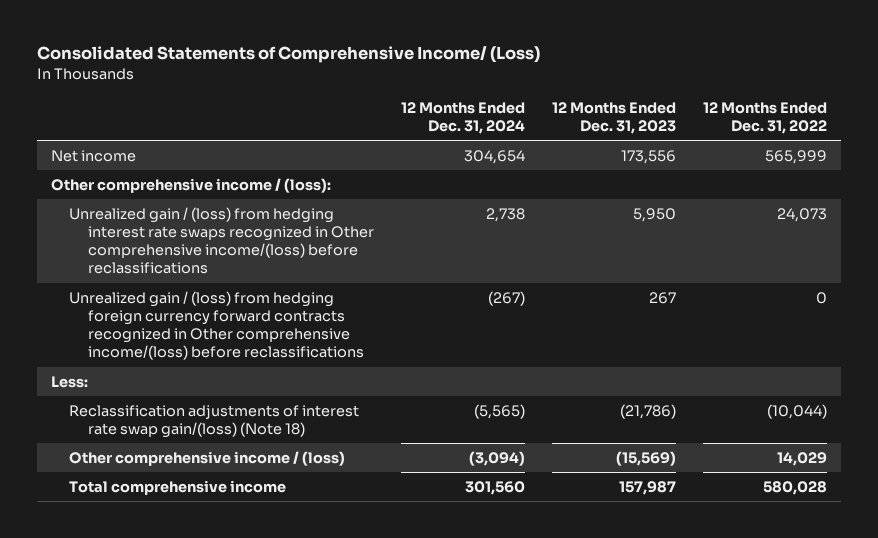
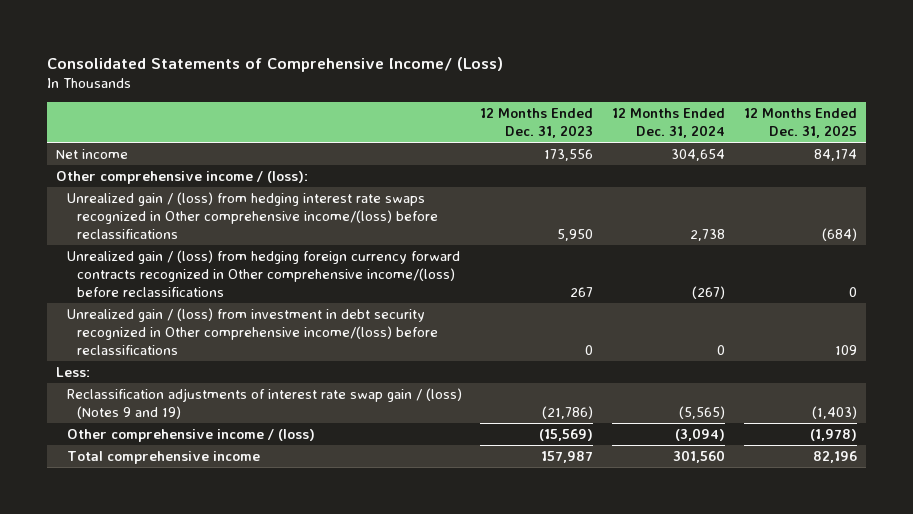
- | 12 Months Ended Dec. 31, 2024 | 12 Months Ended Dec. 31, 2023 | 12 Months Ended Dec. 31, 2022
+ | 12 Months Ended Dec. 31, 2023 | 12 Months Ended Dec. 31, 2024 | 12 Months Ended Dec. 31, 2025
+ Unrealized gain / (loss) from investment in debt security recognized in Other comprehensive income/(loss) before reclassifications | 0 | 0 | 109
- Reclassification adjustments of interest rate swap gain/(loss) (Note 18) | (5,565) | (21,786) | (10,044)
+ Reclassification adjustments of interest rate swap gain / (loss) (Notes 9 and 19) | (21,786) | (5,565) | (1,403)

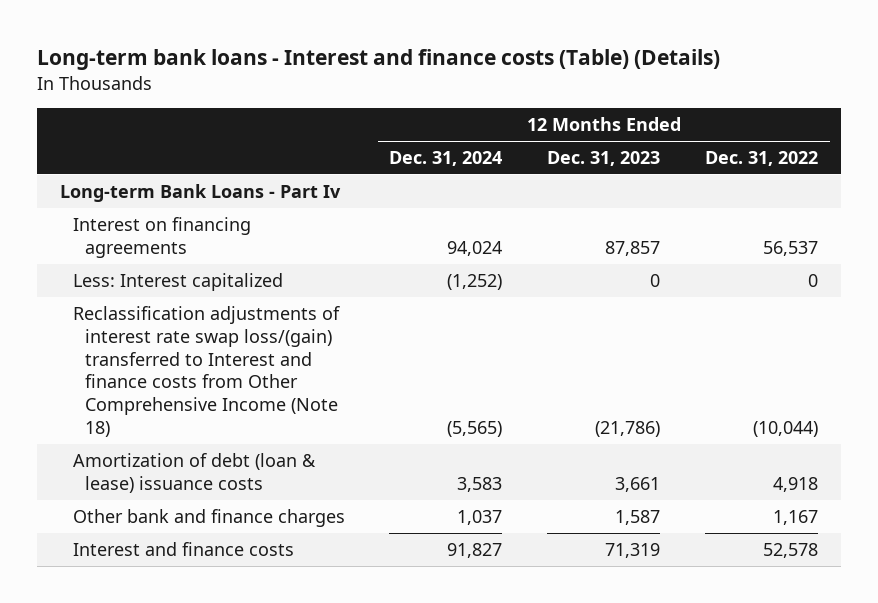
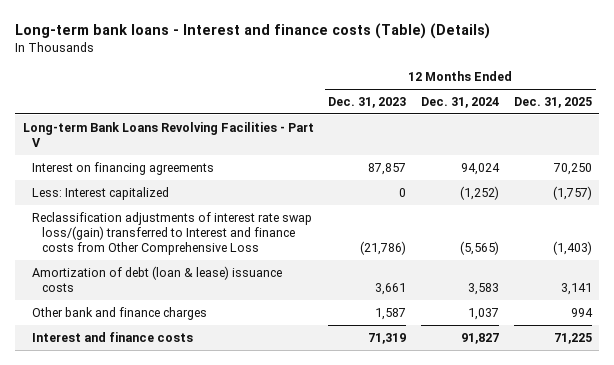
- | 12 Months Ended Dec. 31, 2024 | 12 Months Ended Dec. 31, 2023 | 12 Months Ended Dec. 31, 2022
+ | 12 Months Ended Dec. 31, 2023 | 12 Months Ended Dec. 31, 2024 | 12 Months Ended Dec. 31, 2025
- Long-term Bank Loans - Part Iv
+ Long-term Bank Loans Revolving Facilities - Part V
- Reclassification adjustments of interest rate swap loss/(gain) transferred to Interest and finance costs from Other Comprehensive Income (Note 18) | (5,565) | (21,786) | (10,044)
+ Reclassification adjustments of interest rate swap loss/(gain) transferred to Interest and finance costs from Other Comprehensive Loss | (21,786) | (5,565) | (1,403)

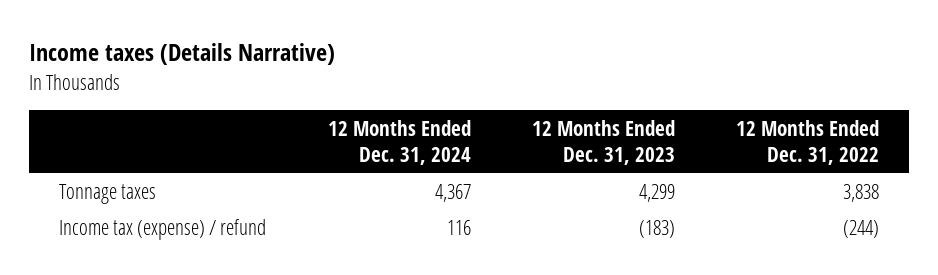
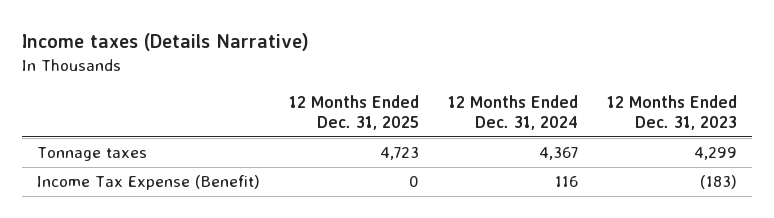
- | 12 Months Ended Dec. 31, 2024 | 12 Months Ended Dec. 31, 2023 | 12 Months Ended Dec. 31, 2022
+ | 12 Months Ended Dec. 31, 2025 | 12 Months Ended Dec. 31, 2024 | 12 Months Ended Dec. 31, 2023
- Income tax (expense) / refund | 116 | (183) | (244)
+ Income Tax Expense (Benefit) | 0 | 116 | (183)

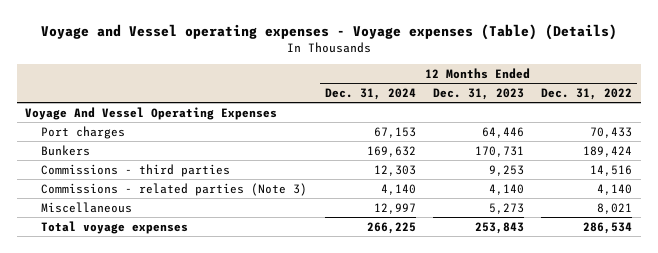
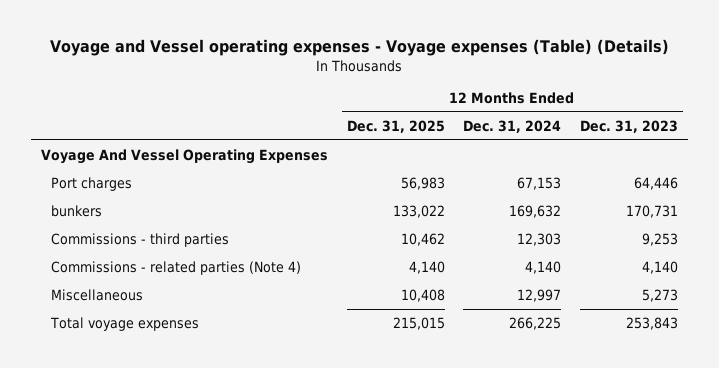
- | 12 Months Ended Dec. 31, 2024 | 12 Months Ended Dec. 31, 2023 | 12 Months Ended Dec. 31, 2022
+ | 12 Months Ended Dec. 31, 2025 | 12 Months Ended Dec. 31, 2024 | 12 Months Ended Dec. 31, 2023
- Bunkers | 169,632 | 170,731 | 189,424
+ bunkers | 133,022 | 169,632 | 170,731
- Commissions - related parties (Note 3) | 4,140 | 4,140 | 4,140
+ Commissions - related parties (Note 4) | 4,140 | 4,140 | 4,140

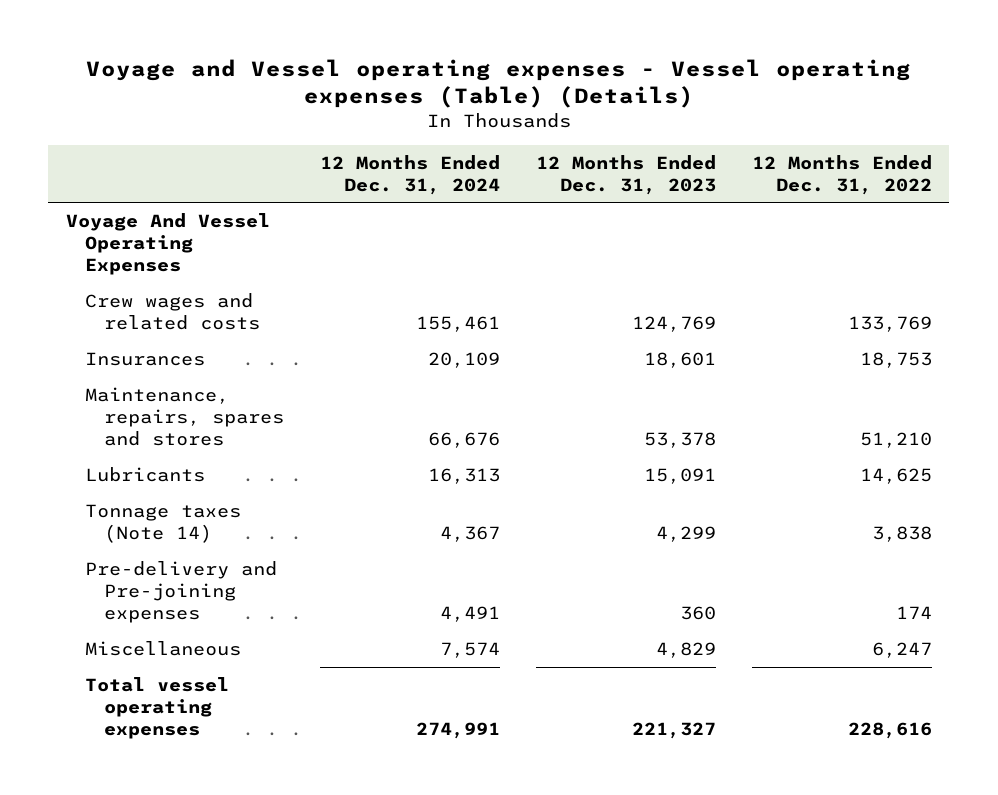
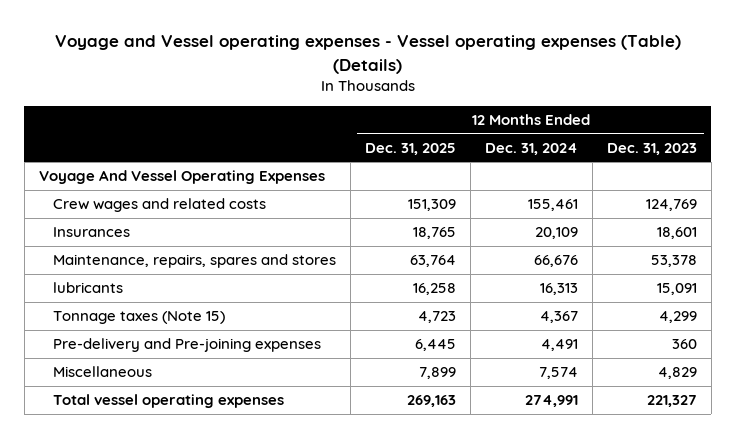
- | 12 Months Ended Dec. 31, 2024 | 12 Months Ended Dec. 31, 2023 | 12 Months Ended Dec. 31, 2022
+ | 12 Months Ended Dec. 31, 2025 | 12 Months Ended Dec. 31, 2024 | 12 Months Ended Dec. 31, 2023
- Lubricants | 16,313 | 15,091 | 14,625
- Tonnage taxes (Note 14) | 4,367 | 4,299 | 3,838
+ lubricants | 16,258 | 16,313 | 15,091
+ Tonnage taxes (Note 15) | 4,723 | 4,367 | 4,299

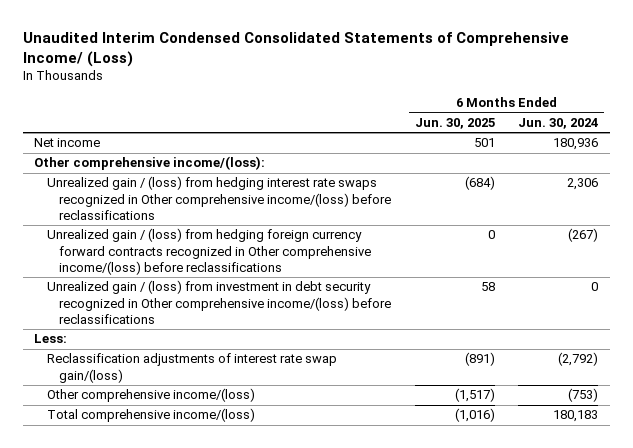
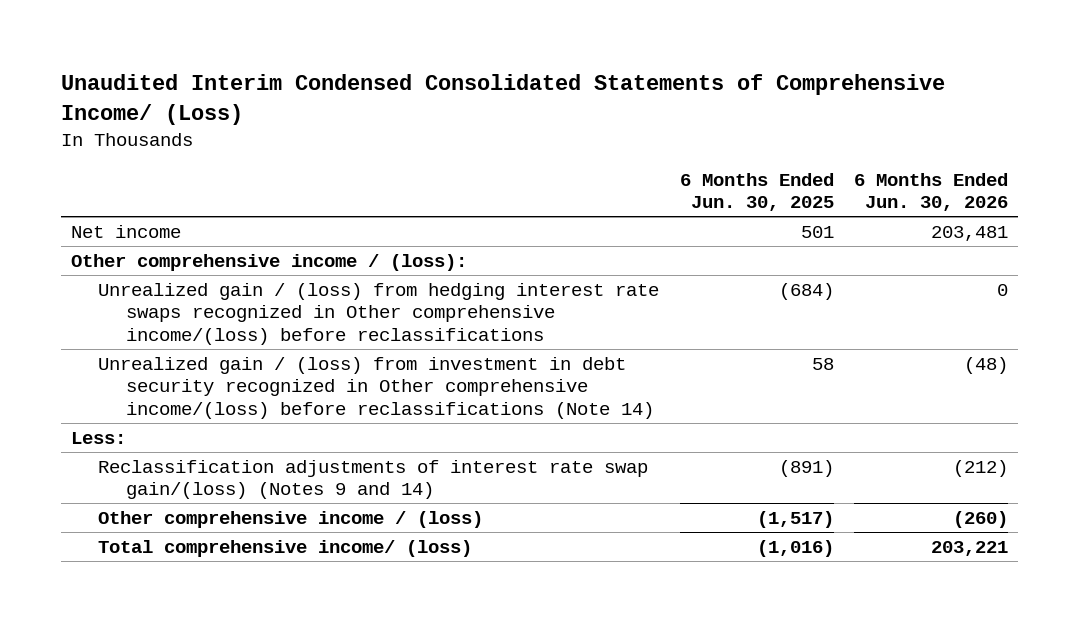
- | 6 Months Ended Jun. 30, 2025 | 6 Months Ended Jun. 30, 2024
+ | 6 Months Ended Jun. 30, 2025 | 6 Months Ended Jun. 30, 2026
- Other comprehensive income/(loss):
+ Other comprehensive income / (loss):
- Unrealized gain / (loss) from hedging foreign currency forward contracts recognized in Other comprehensive income/(loss) before reclassifications | 0 | (267)
- Unrealized gain / (loss) from investment in debt security recognized in Other comprehensive income/(loss) before reclassifications | 58 | 0
+ Unrealized gain / (loss) from investment in debt security recognized in Other comprehensive income/(loss) before reclassifications (Note 14) | 58 | (48)
- Reclassification adjustments of interest rate swap gain/(loss) | (891) | (2,792)
- Other comprehensive income/(loss) | (1,517) | (753)
- Total comprehensive income/(loss) | (1,016) | 180,183
+ Reclassification adjustments of interest rate swap gain/(loss) (Notes 9 and 14) | (891) | (212)
+ Other comprehensive income / (loss) | (1,517) | (260)
+ Total comprehensive income/ (loss) | (1,016) | 203,221

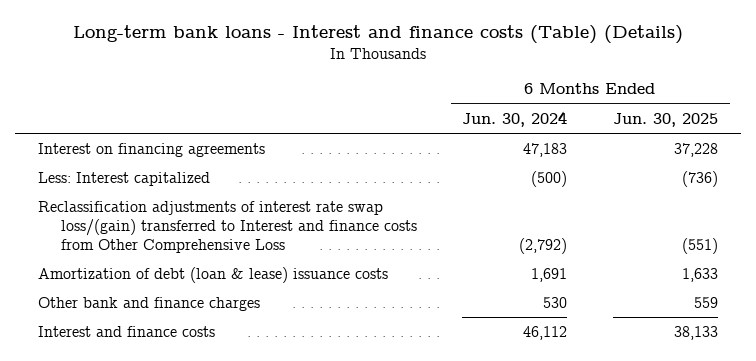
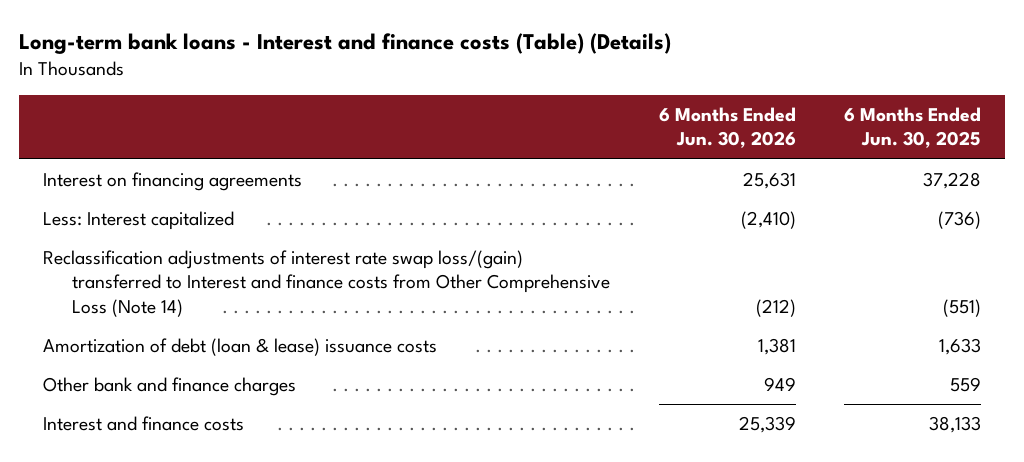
- | 6 Months Ended Jun. 30, 2024 | 6 Months Ended Jun. 30, 2025
+ | 6 Months Ended Jun. 30, 2026 | 6 Months Ended Jun. 30, 2025
- Reclassification adjustments of interest rate swap loss/(gain) transferred to Interest and finance costs from Other Comprehensive Loss | (2,792) | (551)
+ Reclassification adjustments of interest rate swap loss/(gain) transferred to Interest and finance costs from Other Comprehensive Loss (Note 14) | (212) | (551)

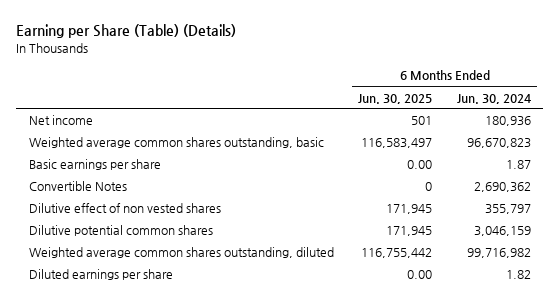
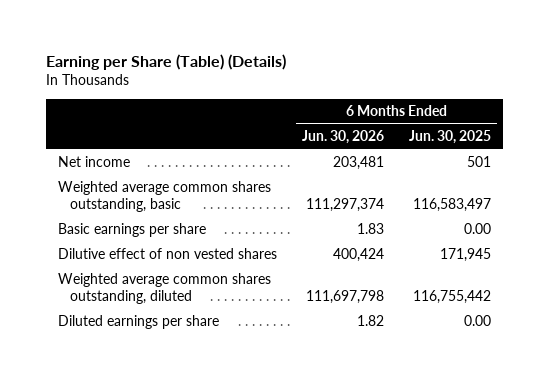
- | 6 Months Ended Jun. 30, 2025 | 6 Months Ended Jun. 30, 2024
+ | 6 Months Ended Jun. 30, 2026 | 6 Months Ended Jun. 30, 2025
- Convertible Notes | 0 | 2,690,362
- Dilutive potential common shares | 171,945 | 3,046,159

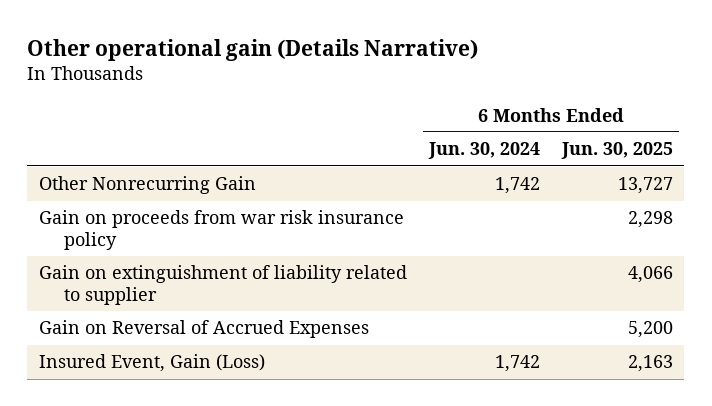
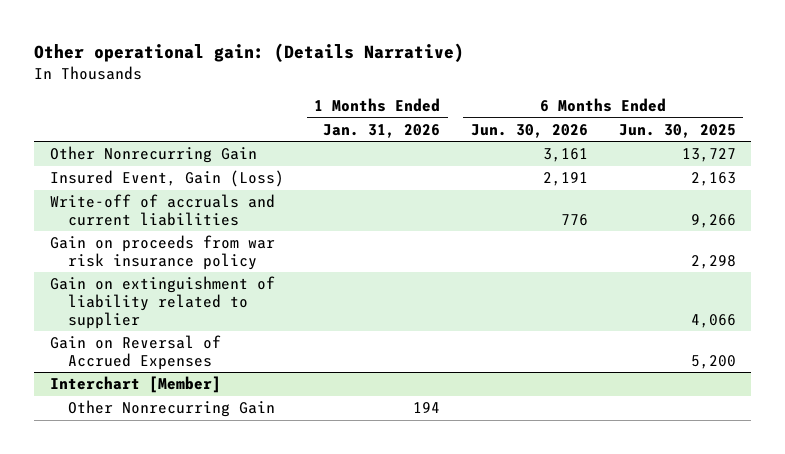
- Other operational gain (Details Narrative)
+ Other operational gain: (Details Narrative)
- | 6 Months Ended Jun. 30, 2024 | 6 Months Ended Jun. 30, 2025
+ | 1 Months Ended Jan. 31, 2026 | 6 Months Ended Jun. 30, 2026 | 6 Months Ended Jun. 30, 2025
moved up: Insured Event, Gain (Loss) | | 2,191 | 2,163
+ Write-off of accruals and current liabilities | | 776 | 9,266
+ Interchart [Member]
+ Other Nonrecurring Gain | 194 | |

